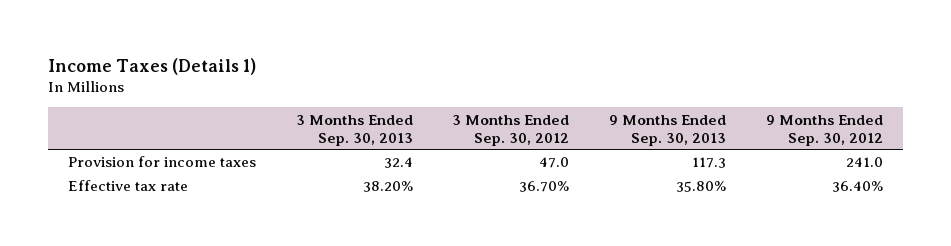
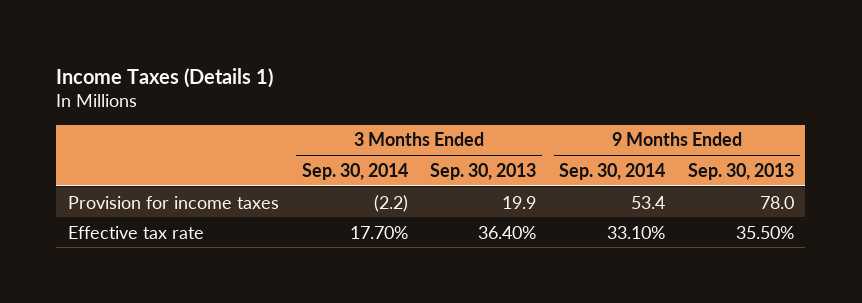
- | 3 Months Ended Sep. 30, 2013 | 3 Months Ended Sep. 30, 2012 | 9 Months Ended Sep. 30, 2013 | 9 Months Ended Sep. 30, 2012
+ | 3 Months Ended Sep. 30, 2014 | 3 Months Ended Sep. 30, 2013 | 9 Months Ended Sep. 30, 2014 | 9 Months Ended Sep. 30, 2013
- Provision for income taxes | 32.4 | 47.0 | 117.3 | 241.0
- Effective tax rate | 38.20% | 36.70% | 35.80% | 36.40%
+ Provision for income taxes | (2.2) | 19.9 | 53.4 | 78.0
+ Effective tax rate | 17.70% | 36.40% | 33.10% | 35.50%

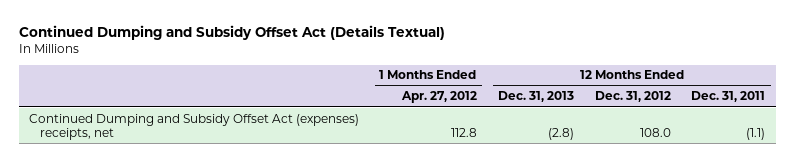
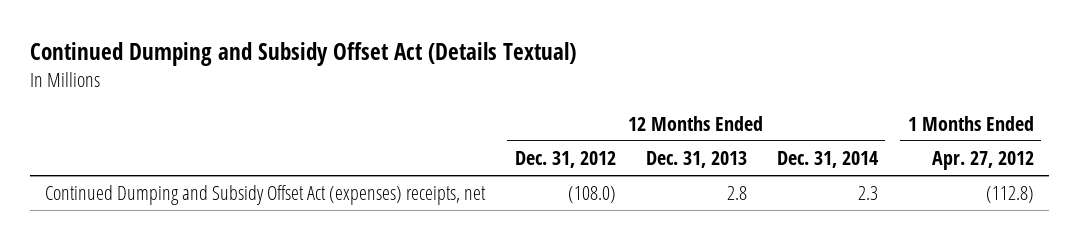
- | 1 Months Ended Apr. 27, 2012 | 12 Months Ended Dec. 31, 2013 | 12 Months Ended Dec. 31, 2012 | 12 Months Ended Dec. 31, 2011
+ | 12 Months Ended Dec. 31, 2012 | 12 Months Ended Dec. 31, 2013 | 12 Months Ended Dec. 31, 2014 | 1 Months Ended Apr. 27, 2012
- Continued Dumping and Subsidy Offset Act (expenses) receipts, net | 112.8 | (2.8) | 108.0 | (1.1)
+ Continued Dumping and Subsidy Offset Act (expenses) receipts, net | (108.0) | 2.8 | 2.3 | (112.8)

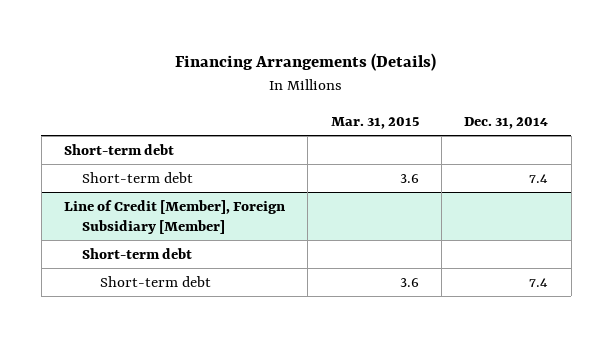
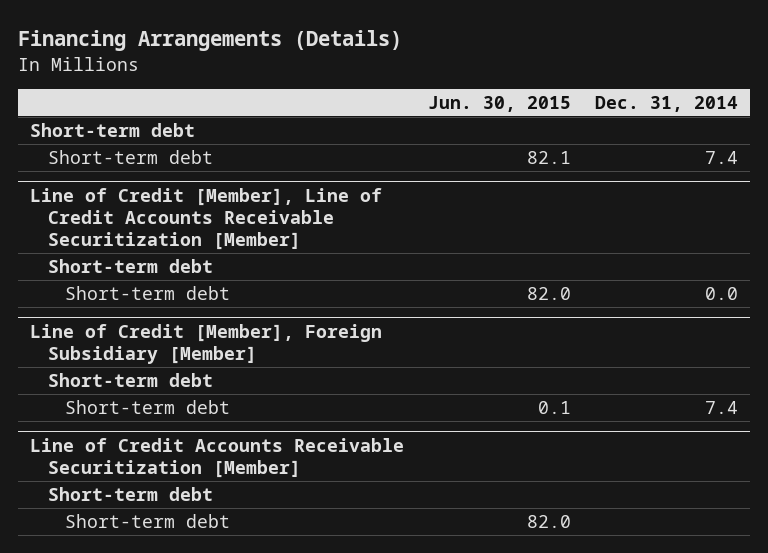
- | Mar. 31, 2015 | Dec. 31, 2014
+ | Jun. 30, 2015 | Dec. 31, 2014
+ Line of Credit [Member], Line of Credit Accounts Receivable Securitization [Member]
+ Short-term debt
+ Short-term debt | 82.0 | 0.0
+ Line of Credit Accounts Receivable Securitization [Member]
+ Short-term debt
+ Short-term debt | 82.0 |

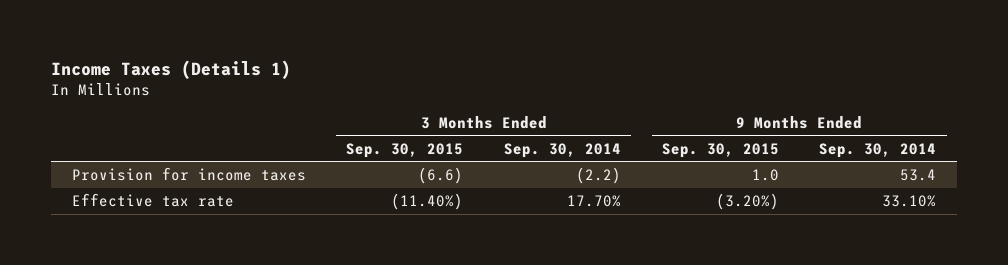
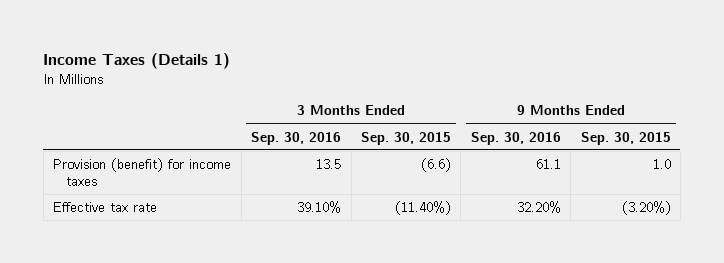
- | 3 Months Ended Sep. 30, 2015 | 3 Months Ended Sep. 30, 2014 | 9 Months Ended Sep. 30, 2015 | 9 Months Ended Sep. 30, 2014
+ | 3 Months Ended Sep. 30, 2016 | 3 Months Ended Sep. 30, 2015 | 9 Months Ended Sep. 30, 2016 | 9 Months Ended Sep. 30, 2015
- Provision for income taxes | (6.6) | (2.2) | 1.0 | 53.4
+ Provision (benefit) for income taxes | 13.5 | (6.6) | 61.1 | 1.0

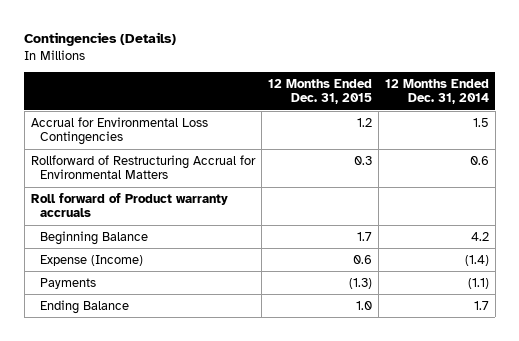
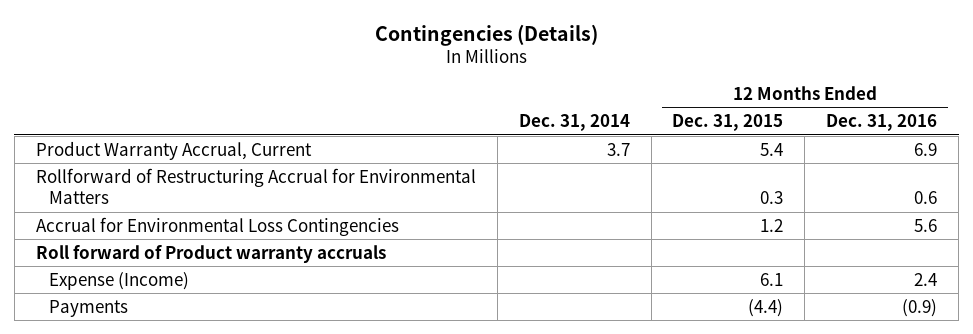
- | 12 Months Ended Dec. 31, 2015 | 12 Months Ended Dec. 31, 2014
+ | Dec. 31, 2014 | 12 Months Ended Dec. 31, 2015 | 12 Months Ended Dec. 31, 2016
+ Product Warranty Accrual, Current | 3.7 | 5.4 | 6.9
moved down: Accrual for Environmental Loss Contingencies | | 1.2 | 5.6
- Beginning Balance | 1.7 | 4.2
- Expense (Income) | 0.6 | (1.4)
- Payments | (1.3) | (1.1)
- Ending Balance | 1.0 | 1.7
+ Expense (Income) | | 6.1 | 2.4
+ Payments | | (4.4) | (0.9)

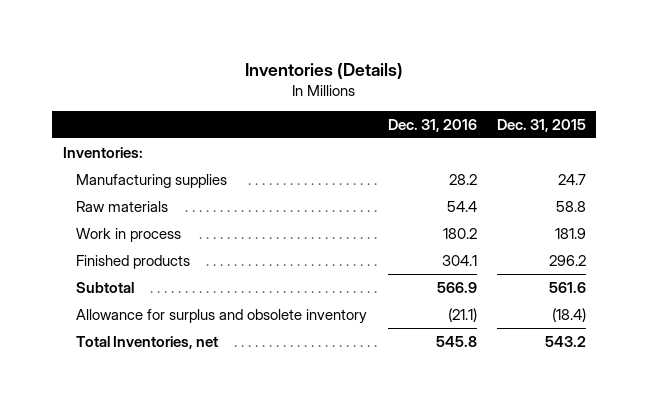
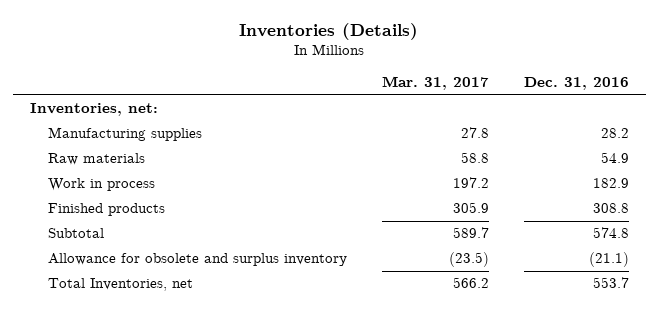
- | Dec. 31, 2016 | Dec. 31, 2015
+ | Mar. 31, 2017 | Dec. 31, 2016
- Inventories:
+ Inventories, net:
- Raw materials | 54.4 | 58.8
- Work in process | 180.2 | 181.9
- Finished products | 304.1 | 296.2
- Subtotal | 566.9 | 561.6
- Allowance for surplus and obsolete inventory | (21.1) | (18.4)
- Total Inventories, net | 545.8 | 543.2
+ Raw materials | 58.8 | 54.9
+ Work in process | 197.2 | 182.9
+ Finished products | 305.9 | 308.8
+ Subtotal | 589.7 | 574.8
+ Allowance for obsolete and surplus inventory | (23.5) | (21.1)
+ Total Inventories, net | 566.2 | 553.7

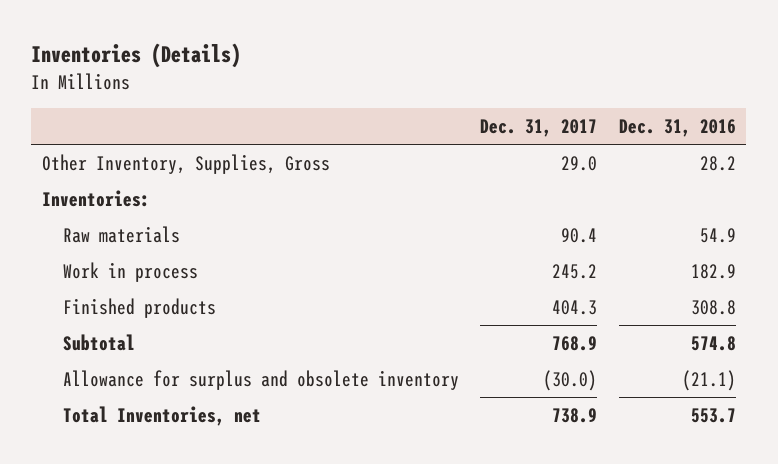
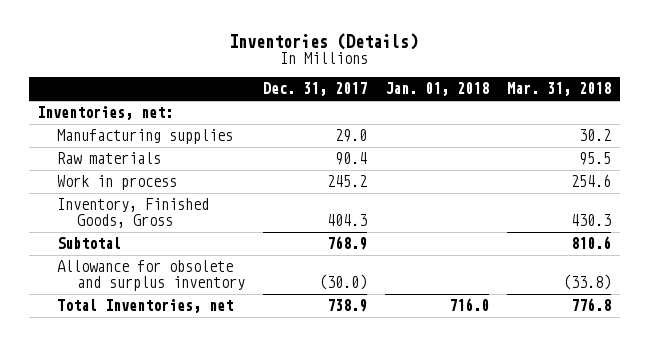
- | Dec. 31, 2017 | Dec. 31, 2016
+ | Dec. 31, 2017 | Jan. 01, 2018 | Mar. 31, 2018
- Other Inventory, Supplies, Gross | 29.0 | 28.2
- Inventories:
+ Inventories, net:
+ Manufacturing supplies | 29.0 | | 30.2
- Finished products | 404.3 | 308.8
+ Inventory, Finished Goods, Gross | 404.3 | | 430.3
- Allowance for surplus and obsolete inventory | (30.0) | (21.1)
+ Allowance for obsolete and surplus inventory | (30.0) | | (33.8)

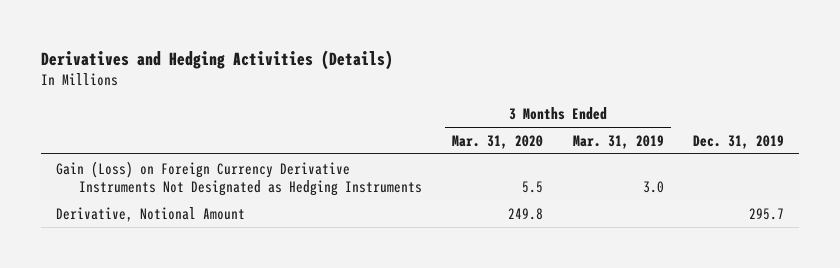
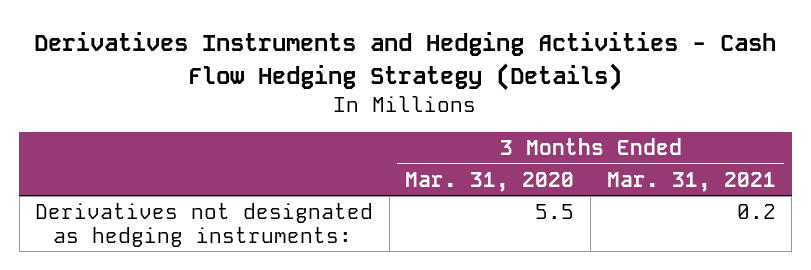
- Derivatives and Hedging Activities (Details)
+ Derivatives Instruments and Hedging Activities - Cash Flow Hedging Strategy (Details)
- | 3 Months Ended Mar. 31, 2020 | 3 Months Ended Mar. 31, 2019 | Dec. 31, 2019
+ | 3 Months Ended Mar. 31, 2020 | 3 Months Ended Mar. 31, 2021
- Gain (Loss) on Foreign Currency Derivative Instruments Not Designated as Hedging Instruments | 5.5 | 3.0 |
- Derivative, Notional Amount | 249.8 | | 295.7
+ Derivatives not designated as hedging instruments: | 5.5 | 0.2

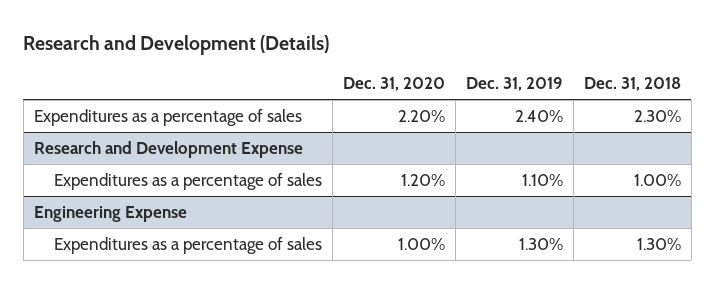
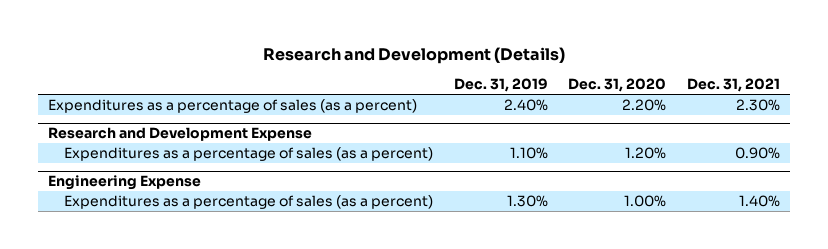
- | Dec. 31, 2020 | Dec. 31, 2019 | Dec. 31, 2018
+ | Dec. 31, 2019 | Dec. 31, 2020 | Dec. 31, 2021
- Expenditures as a percentage of sales | 2.20% | 2.40% | 2.30%
+ Expenditures as a percentage of sales (as a percent) | 2.40% | 2.20% | 2.30%
@ Research and Development Expense
- Expenditures as a percentage of sales | 1.20% | 1.10% | 1.00%
+ Expenditures as a percentage of sales (as a percent) | 1.10% | 1.20% | 0.90%
@ Engineering Expense
- Expenditures as a percentage of sales | 1.00% | 1.30% | 1.30%
+ Expenditures as a percentage of sales (as a percent) | 1.30% | 1.00% | 1.40%

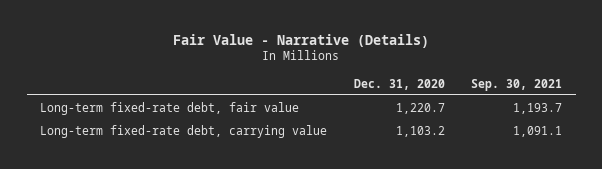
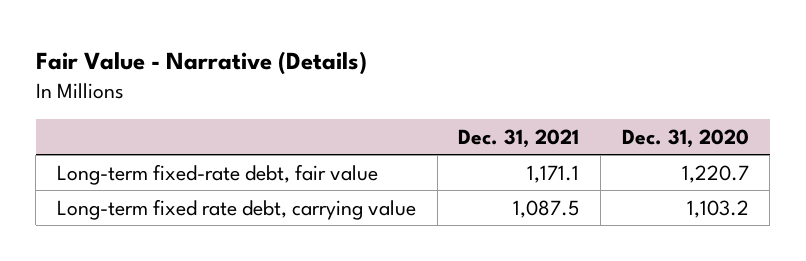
- | Dec. 31, 2020 | Sep. 30, 2021
+ | Dec. 31, 2021 | Dec. 31, 2020
- Long-term fixed-rate debt, carrying value | 1,103.2 | 1,091.1
+ Long-term fixed rate debt, carrying value | 1,087.5 | 1,103.2

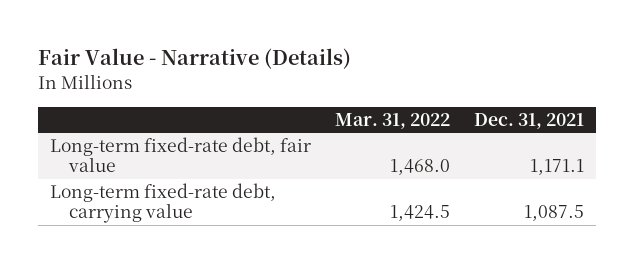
- | Dec. 31, 2021 | Dec. 31, 2020
+ | Mar. 31, 2022 | Dec. 31, 2021
- Long-term fixed rate debt, carrying value | 1,087.5 | 1,103.2
+ Long-term fixed-rate debt, carrying value | 1,424.5 | 1,087.5

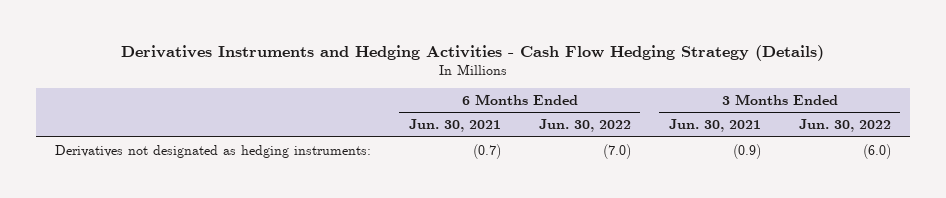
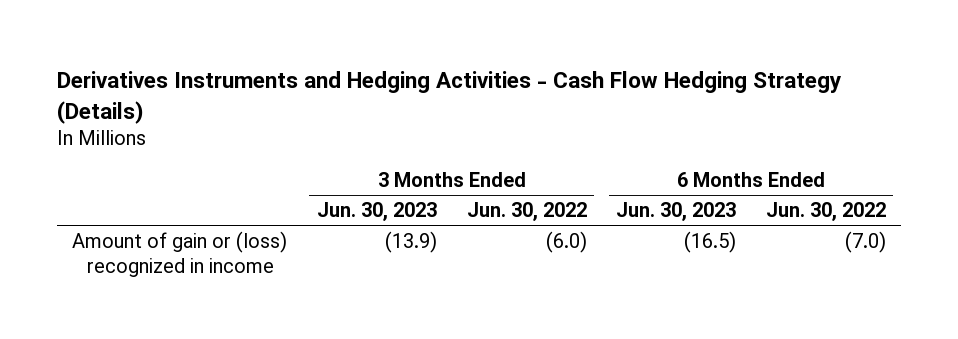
- | 6 Months Ended Jun. 30, 2021 | 6 Months Ended Jun. 30, 2022 | 3 Months Ended Jun. 30, 2021 | 3 Months Ended Jun. 30, 2022
+ | 3 Months Ended Jun. 30, 2023 | 3 Months Ended Jun. 30, 2022 | 6 Months Ended Jun. 30, 2023 | 6 Months Ended Jun. 30, 2022
- Derivatives not designated as hedging instruments: | (0.7) | (7.0) | (0.9) | (6.0)
+ Amount of gain or (loss) recognized in income | (13.9) | (6.0) | (16.5) | (7.0)

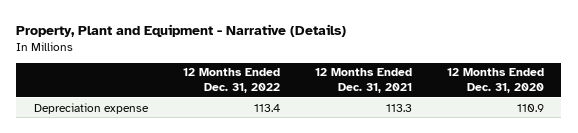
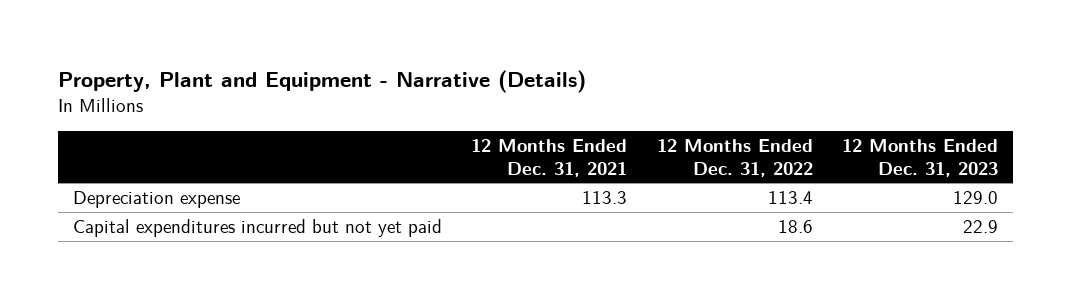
- | 12 Months Ended Dec. 31, 2022 | 12 Months Ended Dec. 31, 2021 | 12 Months Ended Dec. 31, 2020
+ | 12 Months Ended Dec. 31, 2021 | 12 Months Ended Dec. 31, 2022 | 12 Months Ended Dec. 31, 2023
+ Capital expenditures incurred but not yet paid | | 18.6 | 22.9

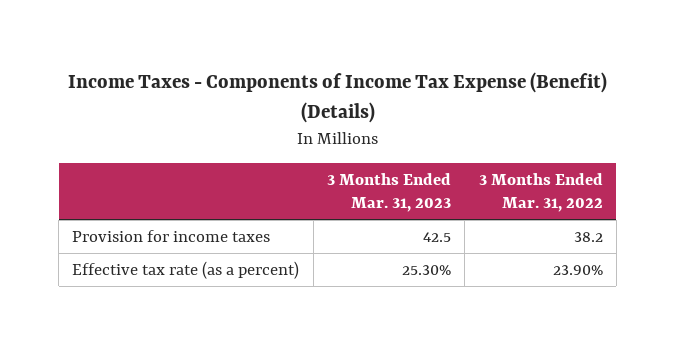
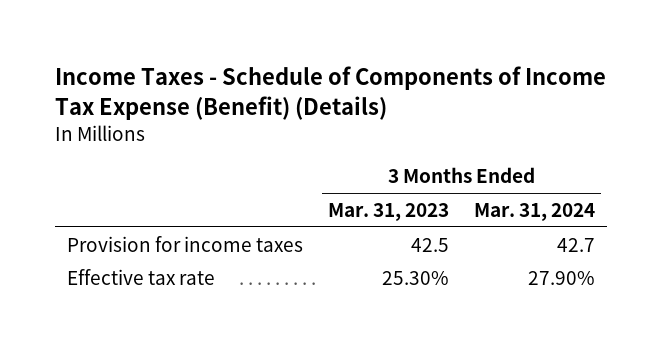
- Income Taxes - Components of Income Tax Expense (Benefit) (Details)
+ Income Taxes - Schedule of Components of Income Tax Expense (Benefit) (Details)
- | 3 Months Ended Mar. 31, 2023 | 3 Months Ended Mar. 31, 2022
+ | 3 Months Ended Mar. 31, 2023 | 3 Months Ended Mar. 31, 2024
- Effective tax rate (as a percent) | 25.30% | 23.90%
+ Effective tax rate | 25.30% | 27.90%

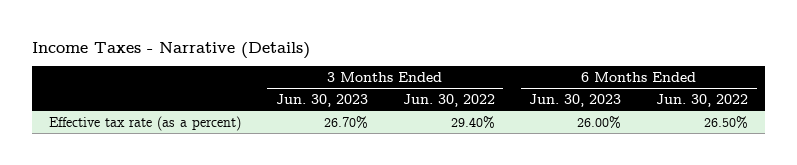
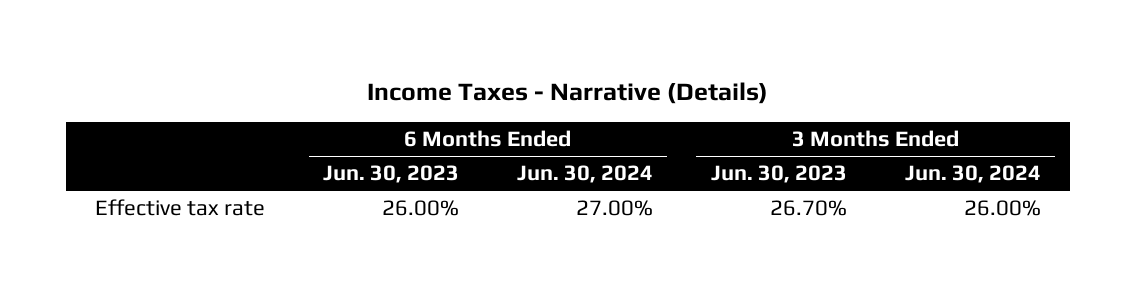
- | 3 Months Ended Jun. 30, 2023 | 3 Months Ended Jun. 30, 2022 | 6 Months Ended Jun. 30, 2023 | 6 Months Ended Jun. 30, 2022
+ | 6 Months Ended Jun. 30, 2023 | 6 Months Ended Jun. 30, 2024 | 3 Months Ended Jun. 30, 2023 | 3 Months Ended Jun. 30, 2024
- Effective tax rate (as a percent) | 26.70% | 29.40% | 26.00% | 26.50%
+ Effective tax rate | 26.00% | 27.00% | 26.70% | 26.00%

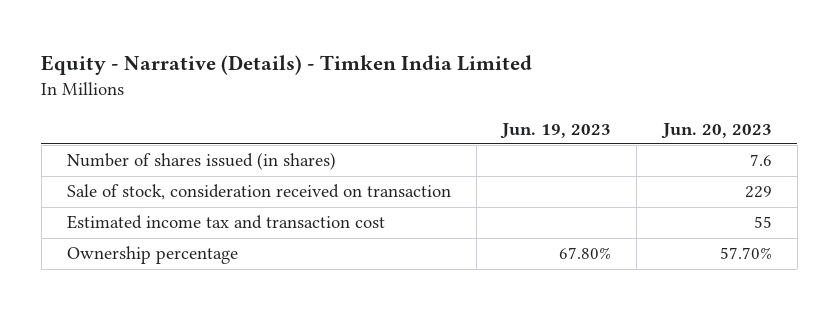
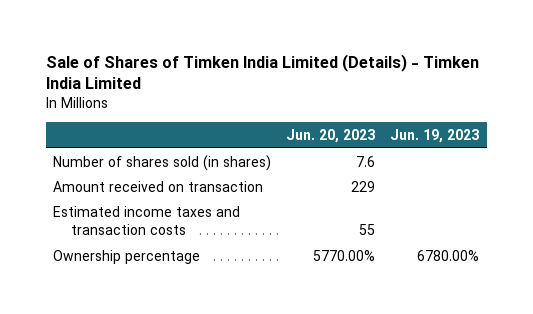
- Equity - Narrative (Details) - Timken India Limited
+ Sale of Shares of Timken India Limited (Details) - Timken India Limited
- | Jun. 19, 2023 | Jun. 20, 2023
+ | Jun. 20, 2023 | Jun. 19, 2023
- Number of shares issued (in shares) | | 7.6
- Sale of stock, consideration received on transaction | | 229
- Estimated income tax and transaction cost | | 55
- Ownership percentage | 67.80% | 57.70%
+ Number of shares sold (in shares) | 7.6 |
+ Amount received on transaction | 229 |
+ Estimated income taxes and transaction costs | 55 |
+ Ownership percentage | 5770.00% | 6780.00%

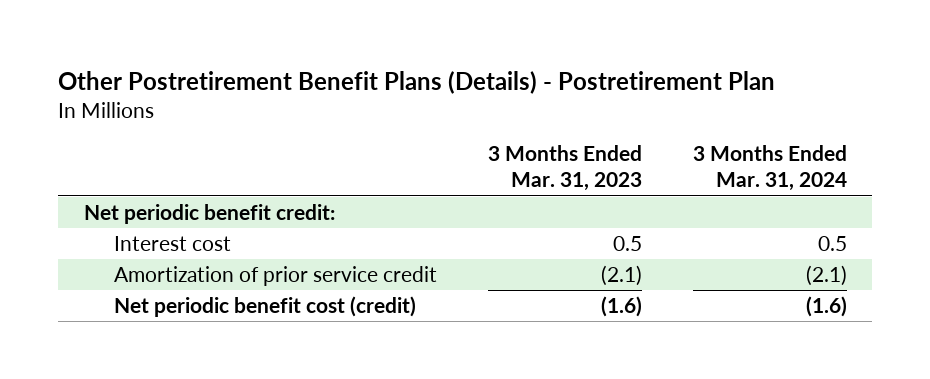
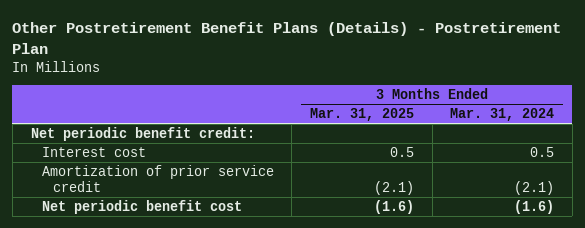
- | 3 Months Ended Mar. 31, 2023 | 3 Months Ended Mar. 31, 2024
+ | 3 Months Ended Mar. 31, 2025 | 3 Months Ended Mar. 31, 2024
- Net periodic benefit cost (credit) | (1.6) | (1.6)
+ Net periodic benefit cost | (1.6) | (1.6)

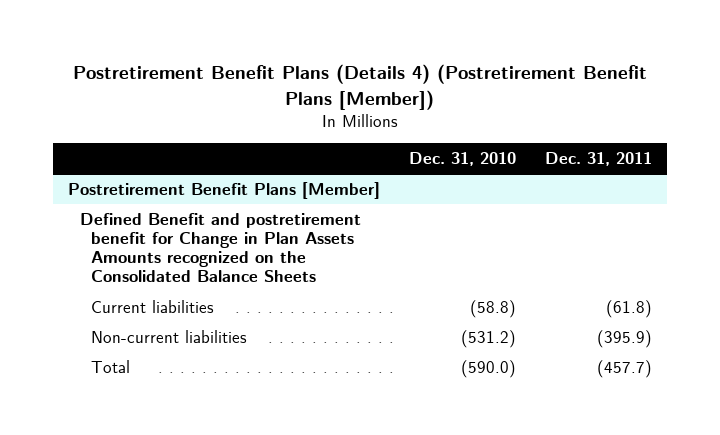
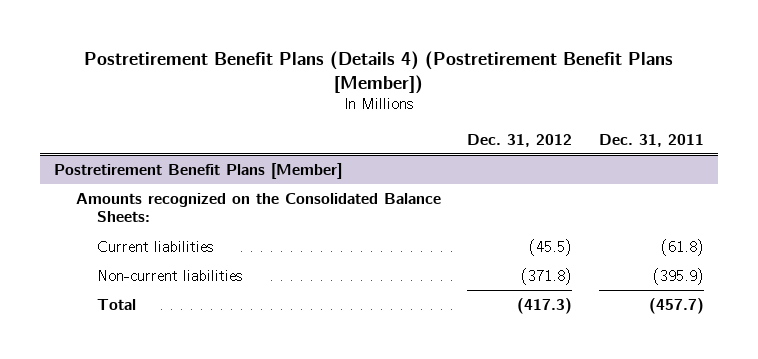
- | Dec. 31, 2010 | Dec. 31, 2011
+ | Dec. 31, 2012 | Dec. 31, 2011
@ Postretirement Benefit Plans [Member]
- Defined Benefit and postretirement benefit for Change in Plan Assets Amounts recognized on the Consolidated Balance Sheets
+ Amounts recognized on the Consolidated Balance Sheets:

